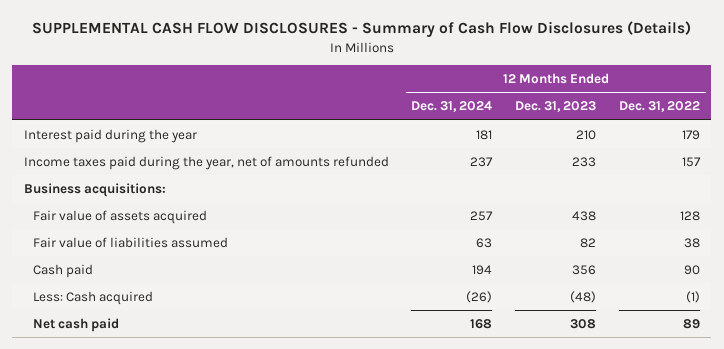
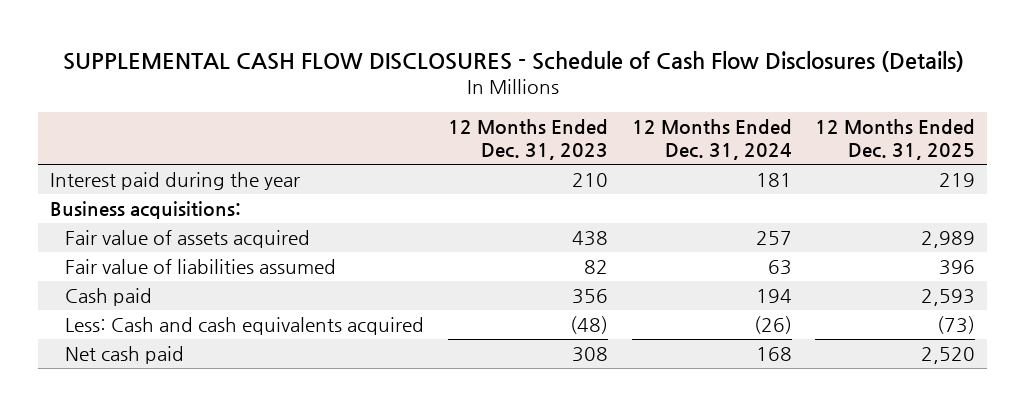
- SUPPLEMENTAL CASH FLOW DISCLOSURES - Summary of Cash Flow Disclosures (Details)
+ SUPPLEMENTAL CASH FLOW DISCLOSURES - Schedule of Cash Flow Disclosures (Details)
- | 12 Months Ended Dec. 31, 2024 | 12 Months Ended Dec. 31, 2023 | 12 Months Ended Dec. 31, 2022
+ | 12 Months Ended Dec. 31, 2023 | 12 Months Ended Dec. 31, 2024 | 12 Months Ended Dec. 31, 2025
- Income taxes paid during the year, net of amounts refunded | 237 | 233 | 157
- Less: Cash acquired | (26) | (48) | (1)
+ Less: Cash and cash equivalents acquired | (48) | (26) | (73)

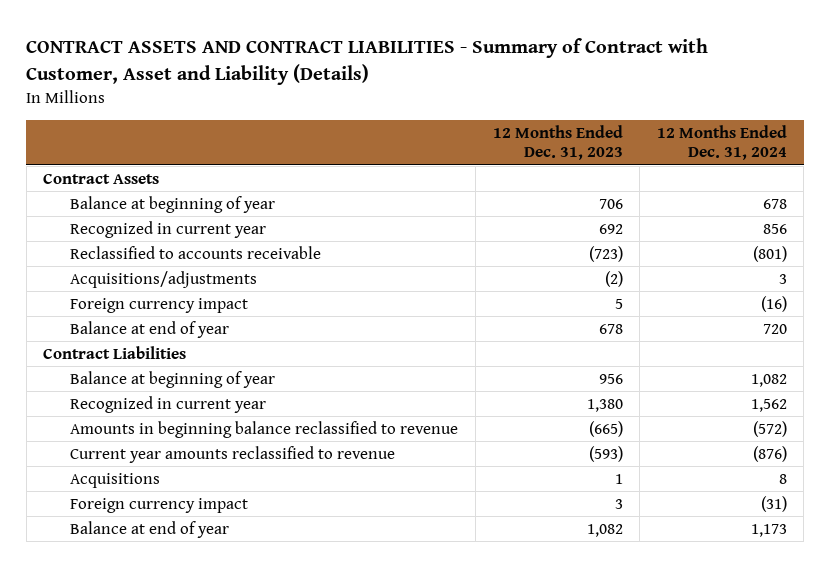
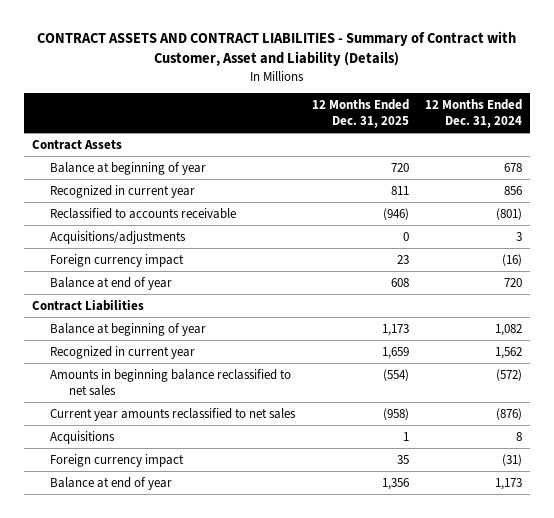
- | 12 Months Ended Dec. 31, 2023 | 12 Months Ended Dec. 31, 2024
+ | 12 Months Ended Dec. 31, 2025 | 12 Months Ended Dec. 31, 2024
- Amounts in beginning balance reclassified to revenue | (665) | (572)
- Current year amounts reclassified to revenue | (593) | (876)
+ Amounts in beginning balance reclassified to net sales | (554) | (572)
+ Current year amounts reclassified to net sales | (958) | (876)

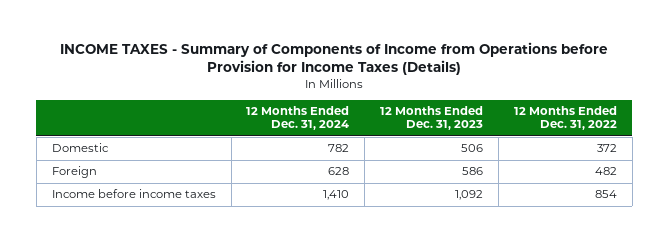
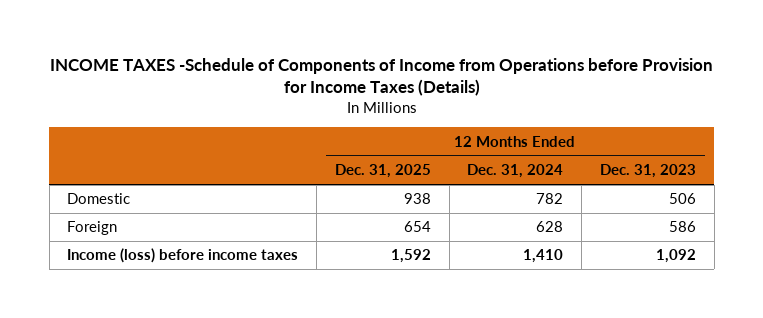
- INCOME TAXES - Summary of Components of Income from Operations before Provision for Income Taxes (Details)
+ INCOME TAXES -Schedule of Components of Income from Operations before Provision for Income Taxes (Details)
- | 12 Months Ended Dec. 31, 2024 | 12 Months Ended Dec. 31, 2023 | 12 Months Ended Dec. 31, 2022
+ | 12 Months Ended Dec. 31, 2025 | 12 Months Ended Dec. 31, 2024 | 12 Months Ended Dec. 31, 2023
- Income before income taxes | 1,410 | 1,092 | 854
+ Income (loss) before income taxes | 1,592 | 1,410 | 1,092

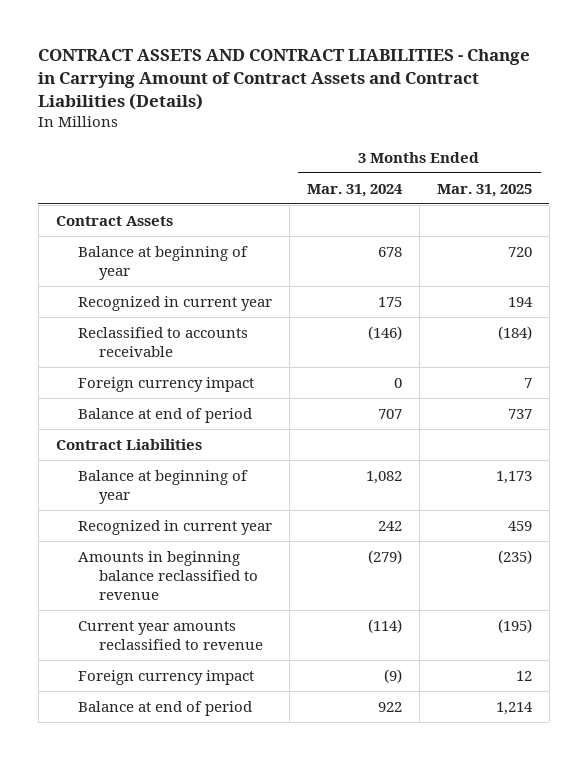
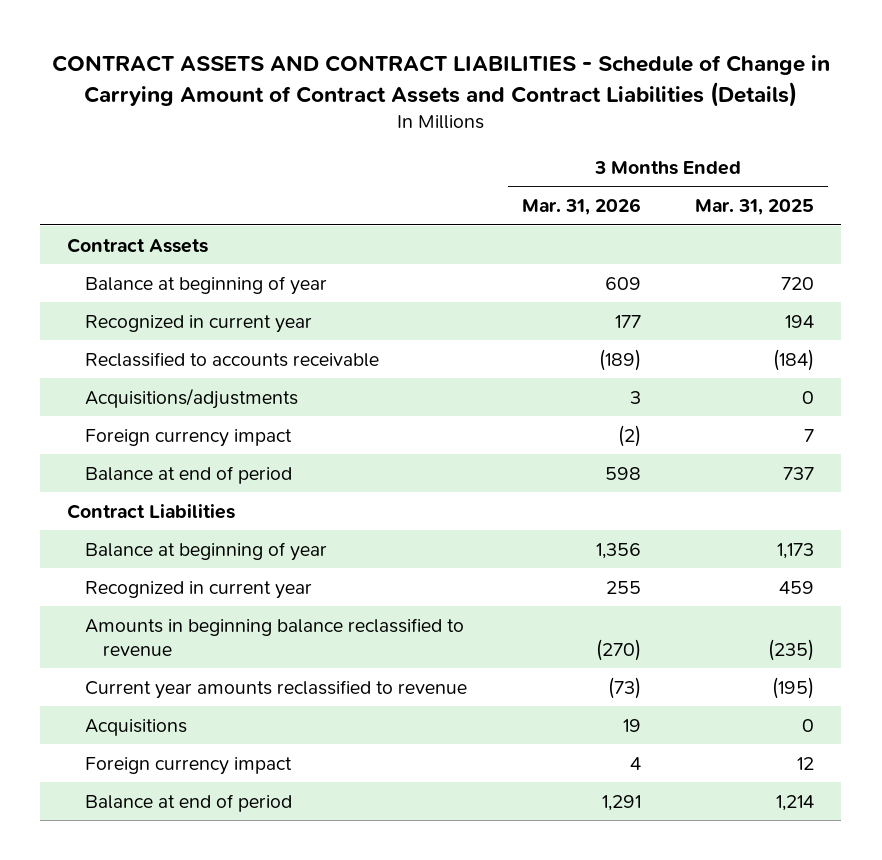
- CONTRACT ASSETS AND CONTRACT LIABILITIES - Change in Carrying Amount of Contract Assets and Contract Liabilities (Details)
+ CONTRACT ASSETS AND CONTRACT LIABILITIES - Schedule of Change in Carrying Amount of Contract Assets and Contract Liabilities (Details)
- | 3 Months Ended Mar. 31, 2024 | 3 Months Ended Mar. 31, 2025
+ | 3 Months Ended Mar. 31, 2026 | 3 Months Ended Mar. 31, 2025
+ Acquisitions/adjustments | 3 | 0
+ Acquisitions | 19 | 0

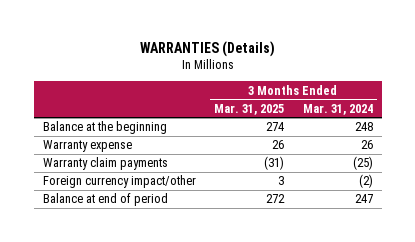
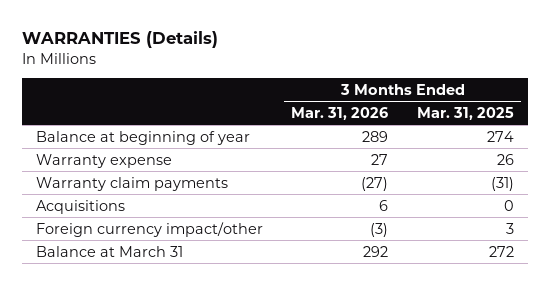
- | 3 Months Ended Mar. 31, 2025 | 3 Months Ended Mar. 31, 2024
+ | 3 Months Ended Mar. 31, 2026 | 3 Months Ended Mar. 31, 2025
- Balance at the beginning | 274 | 248
+ Balance at beginning of year | 289 | 274
+ Acquisitions | 6 | 0
- Balance at end of period | 272 | 247
+ Balance at March 31 | 292 | 272

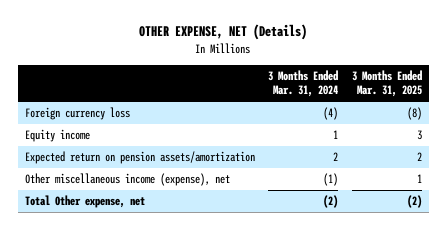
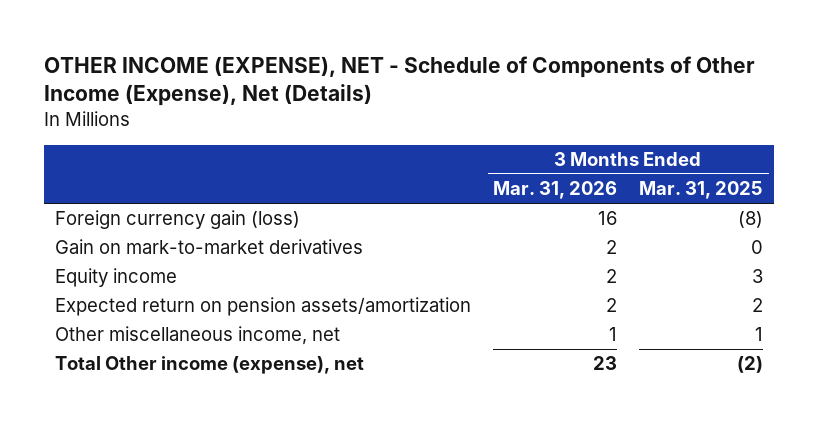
- OTHER EXPENSE, NET (Details)
+ OTHER INCOME (EXPENSE), NET - Schedule of Components of Other Income (Expense), Net (Details)
- | 3 Months Ended Mar. 31, 2024 | 3 Months Ended Mar. 31, 2025
+ | 3 Months Ended Mar. 31, 2026 | 3 Months Ended Mar. 31, 2025
- Foreign currency loss | (4) | (8)
+ Foreign currency gain (loss) | 16 | (8)
+ Gain on mark-to-market derivatives | 2 | 0
- Other miscellaneous income (expense), net | (1) | 1
- Total Other expense, net | (2) | (2)
+ Other miscellaneous income, net | 1 | 1
+ Total Other income (expense), net | 23 | (2)

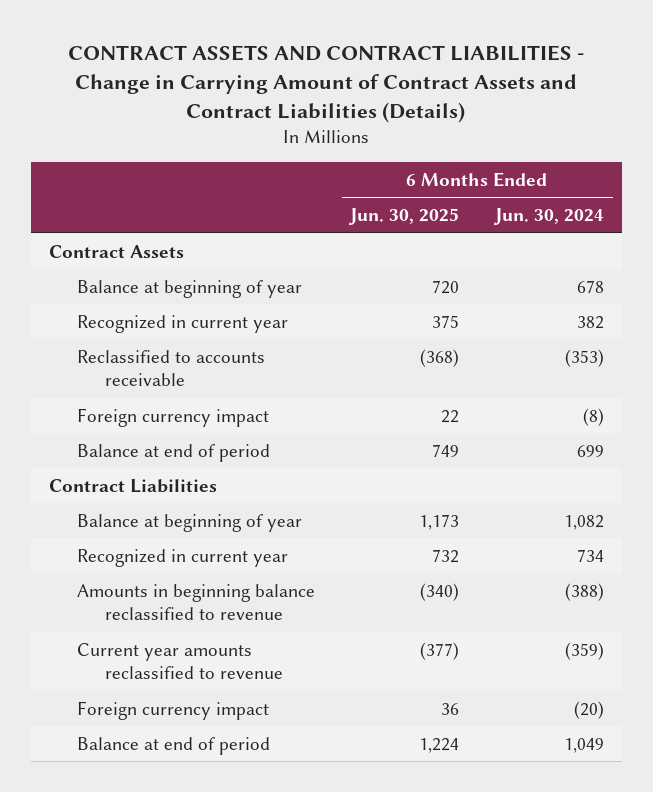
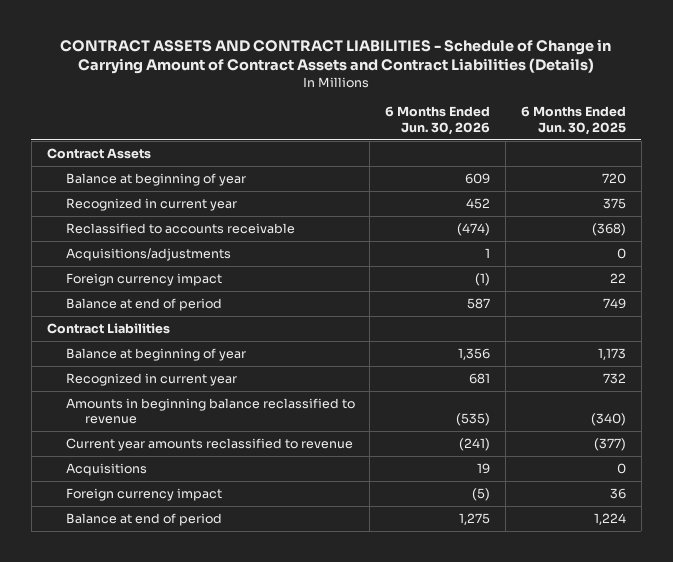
- CONTRACT ASSETS AND CONTRACT LIABILITIES - Change in Carrying Amount of Contract Assets and Contract Liabilities (Details)
+ CONTRACT ASSETS AND CONTRACT LIABILITIES - Schedule of Change in Carrying Amount of Contract Assets and Contract Liabilities (Details)
- | 6 Months Ended Jun. 30, 2025 | 6 Months Ended Jun. 30, 2024
+ | 6 Months Ended Jun. 30, 2026 | 6 Months Ended Jun. 30, 2025
+ Acquisitions/adjustments | 1 | 0
+ Acquisitions | 19 | 0

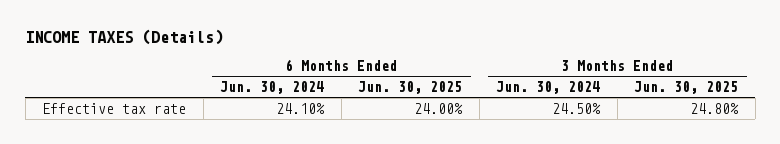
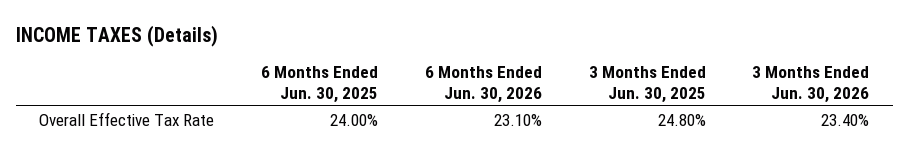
- | 6 Months Ended Jun. 30, 2024 | 6 Months Ended Jun. 30, 2025 | 3 Months Ended Jun. 30, 2024 | 3 Months Ended Jun. 30, 2025
+ | 6 Months Ended Jun. 30, 2025 | 6 Months Ended Jun. 30, 2026 | 3 Months Ended Jun. 30, 2025 | 3 Months Ended Jun. 30, 2026
- Effective tax rate | 24.10% | 24.00% | 24.50% | 24.80%
+ Overall Effective Tax Rate | 24.00% | 23.10% | 24.80% | 23.40%

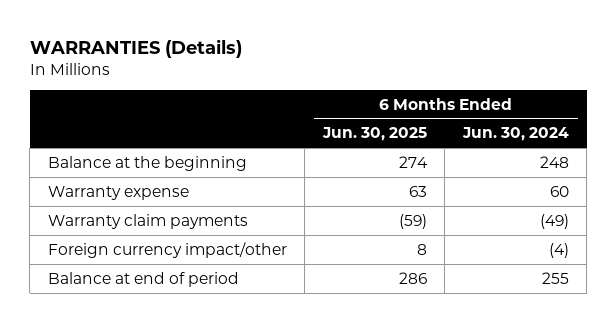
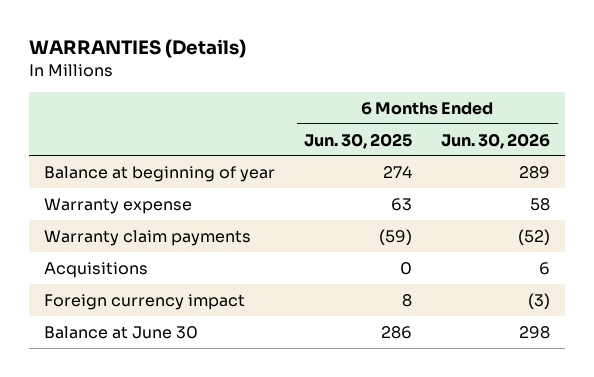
- | 6 Months Ended Jun. 30, 2025 | 6 Months Ended Jun. 30, 2024
+ | 6 Months Ended Jun. 30, 2025 | 6 Months Ended Jun. 30, 2026
- Balance at the beginning | 274 | 248
+ Balance at beginning of year | 274 | 289
- Foreign currency impact/other | 8 | (4)
- Balance at end of period | 286 | 255
+ Acquisitions | 0 | 6
+ Foreign currency impact | 8 | (3)
+ Balance at June 30 | 286 | 298

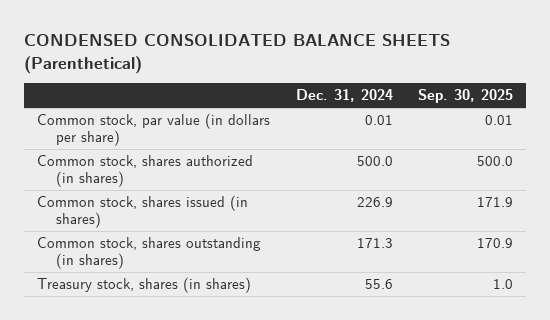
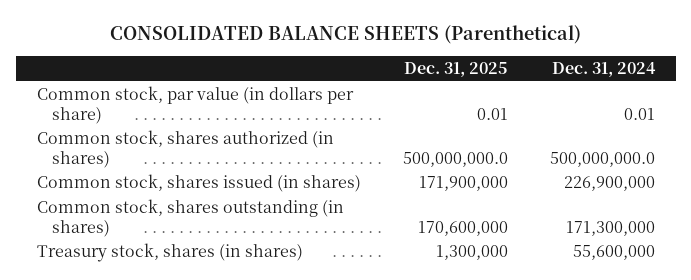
- CONDENSED CONSOLIDATED BALANCE SHEETS (Parenthetical)
+ CONSOLIDATED BALANCE SHEETS (Parenthetical)
- | Dec. 31, 2024 | Sep. 30, 2025
+ | Dec. 31, 2025 | Dec. 31, 2024
- Common stock, shares authorized (in shares) | 500.0 | 500.0
- Common stock, shares issued (in shares) | 226.9 | 171.9
- Common stock, shares outstanding (in shares) | 171.3 | 170.9
- Treasury stock, shares (in shares) | 55.6 | 1.0
+ Common stock, shares authorized (in shares) | 500,000,000.0 | 500,000,000.0
+ Common stock, shares issued (in shares) | 171,900,000 | 226,900,000
+ Common stock, shares outstanding (in shares) | 170,600,000 | 171,300,000
+ Treasury stock, shares (in shares) | 1,300,000 | 55,600,000

